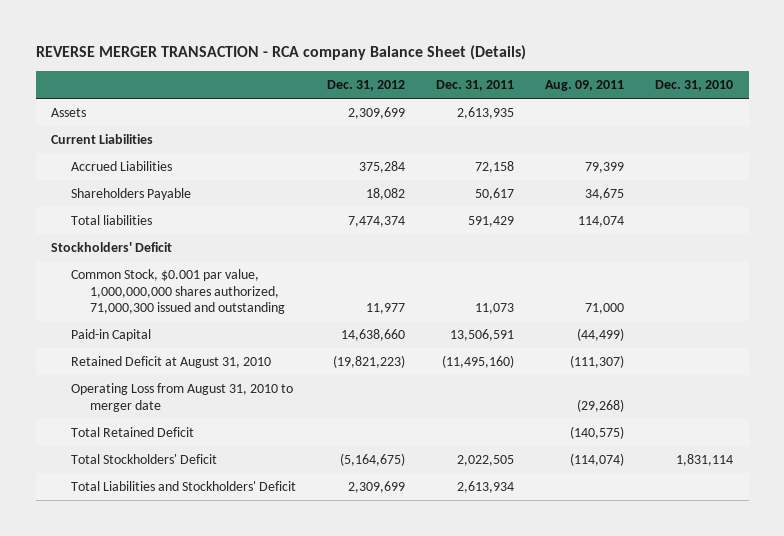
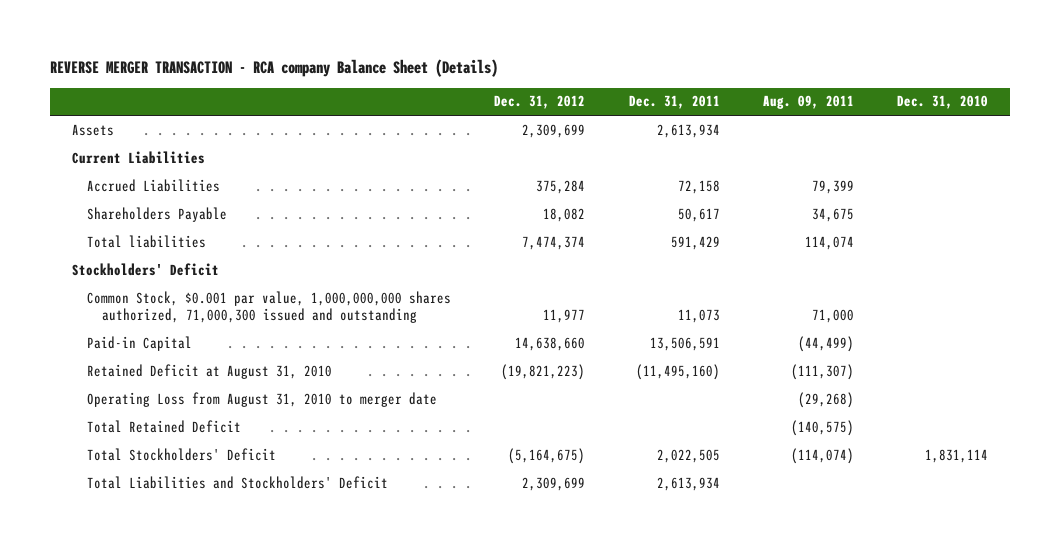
- Assets | 2,309,699 | 2,613,935 | |
+ Assets | 2,309,699 | 2,613,934 | |

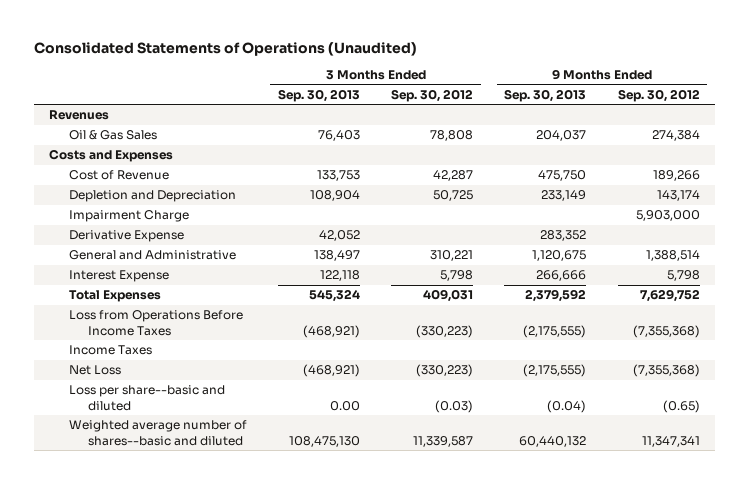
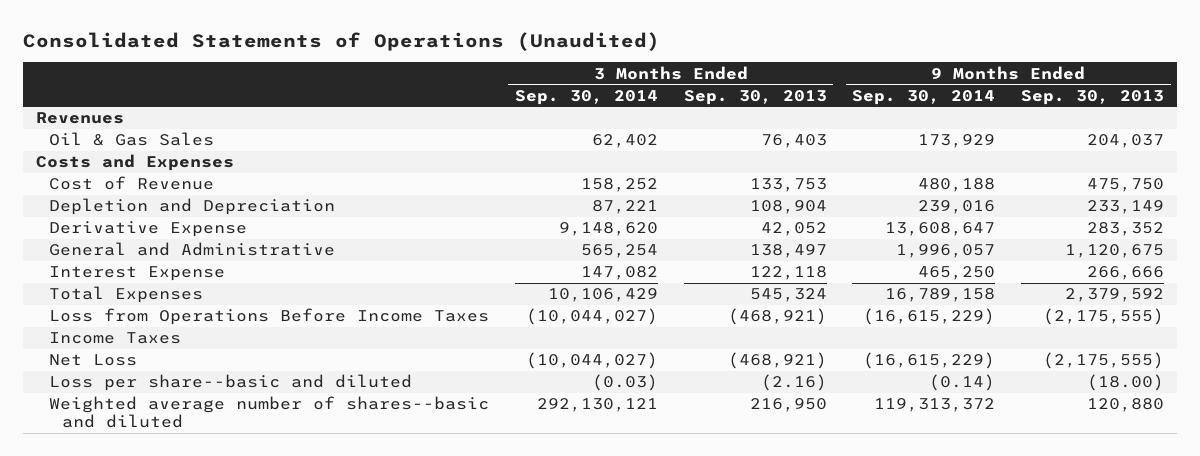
- | 3 Months Ended Sep. 30, 2013 | 3 Months Ended Sep. 30, 2012 | 9 Months Ended Sep. 30, 2013 | 9 Months Ended Sep. 30, 2012
+ | 3 Months Ended Sep. 30, 2014 | 3 Months Ended Sep. 30, 2013 | 9 Months Ended Sep. 30, 2014 | 9 Months Ended Sep. 30, 2013
- Impairment Charge | | | | 5,903,000
- Loss per share--basic and diluted | 0.00 | (0.03) | (0.04) | (0.65)
- Weighted average number of shares--basic and diluted | 108,475,130 | 11,339,587 | 60,440,132 | 11,347,341
+ Loss per share--basic and diluted | (0.03) | (2.16) | (0.14) | (18.00)
+ Weighted average number of shares--basic and diluted | 292,130,121 | 216,950 | 119,313,372 | 120,880

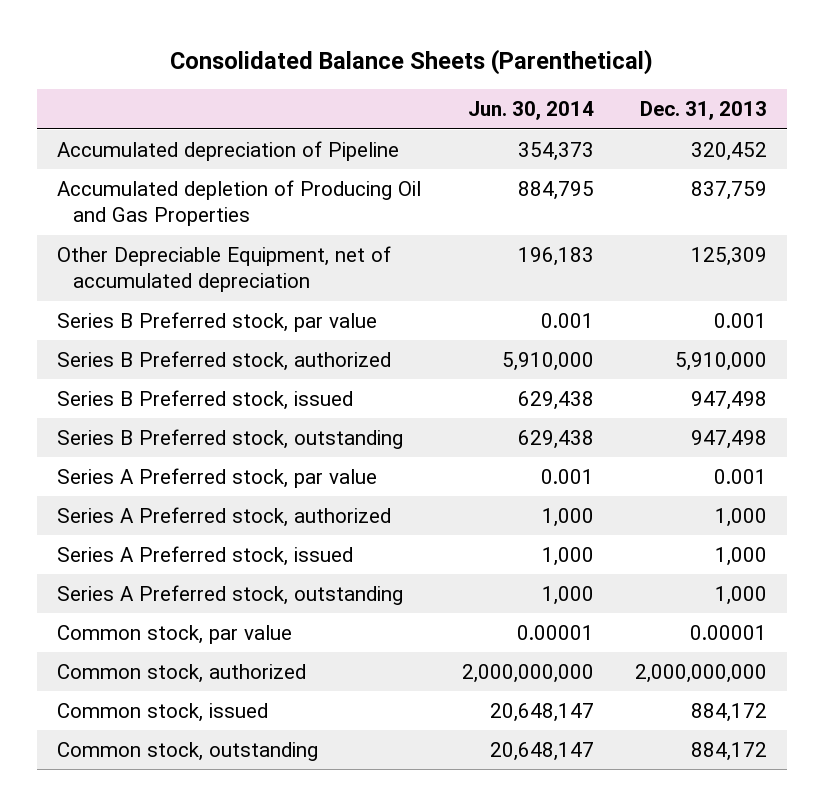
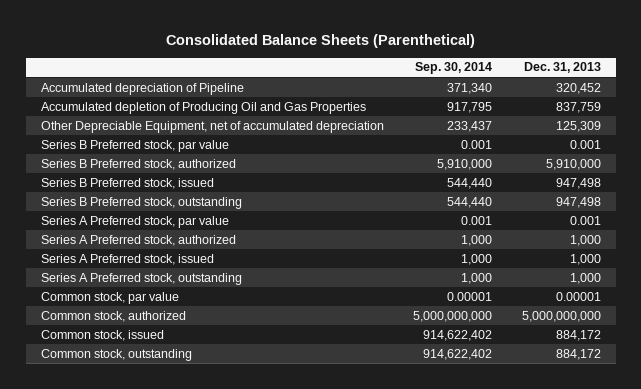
- | Jun. 30, 2014 | Dec. 31, 2013
+ | Sep. 30, 2014 | Dec. 31, 2013
- Common stock, authorized | 2,000,000,000 | 2,000,000,000
+ Common stock, authorized | 5,000,000,000 | 5,000,000,000

